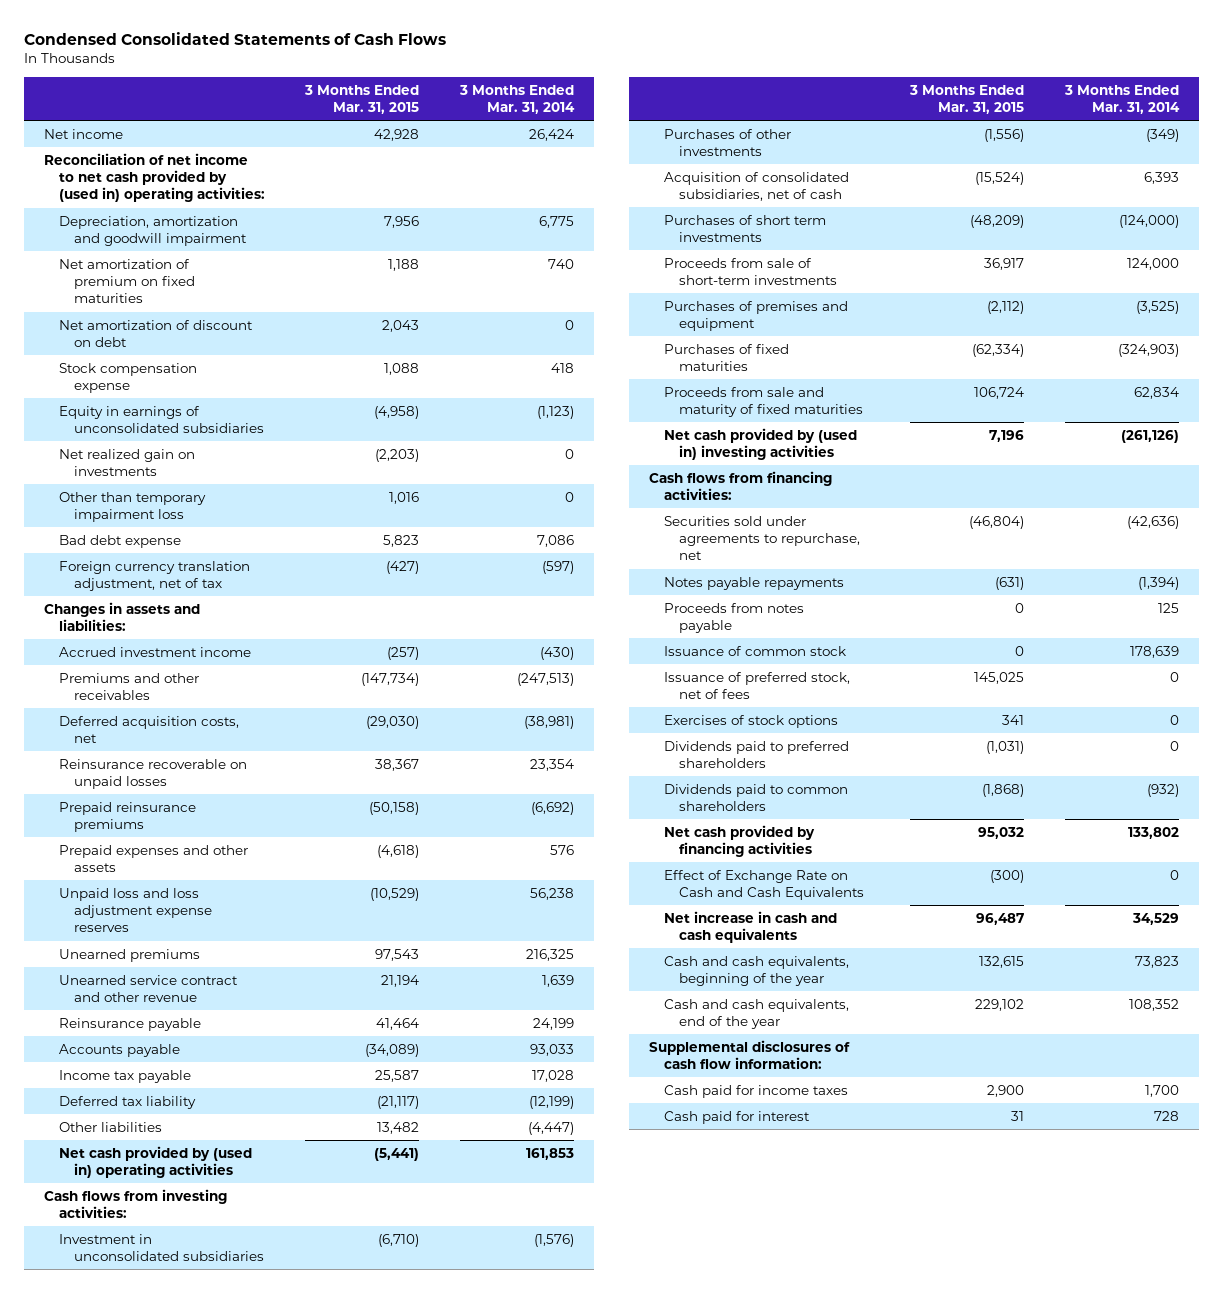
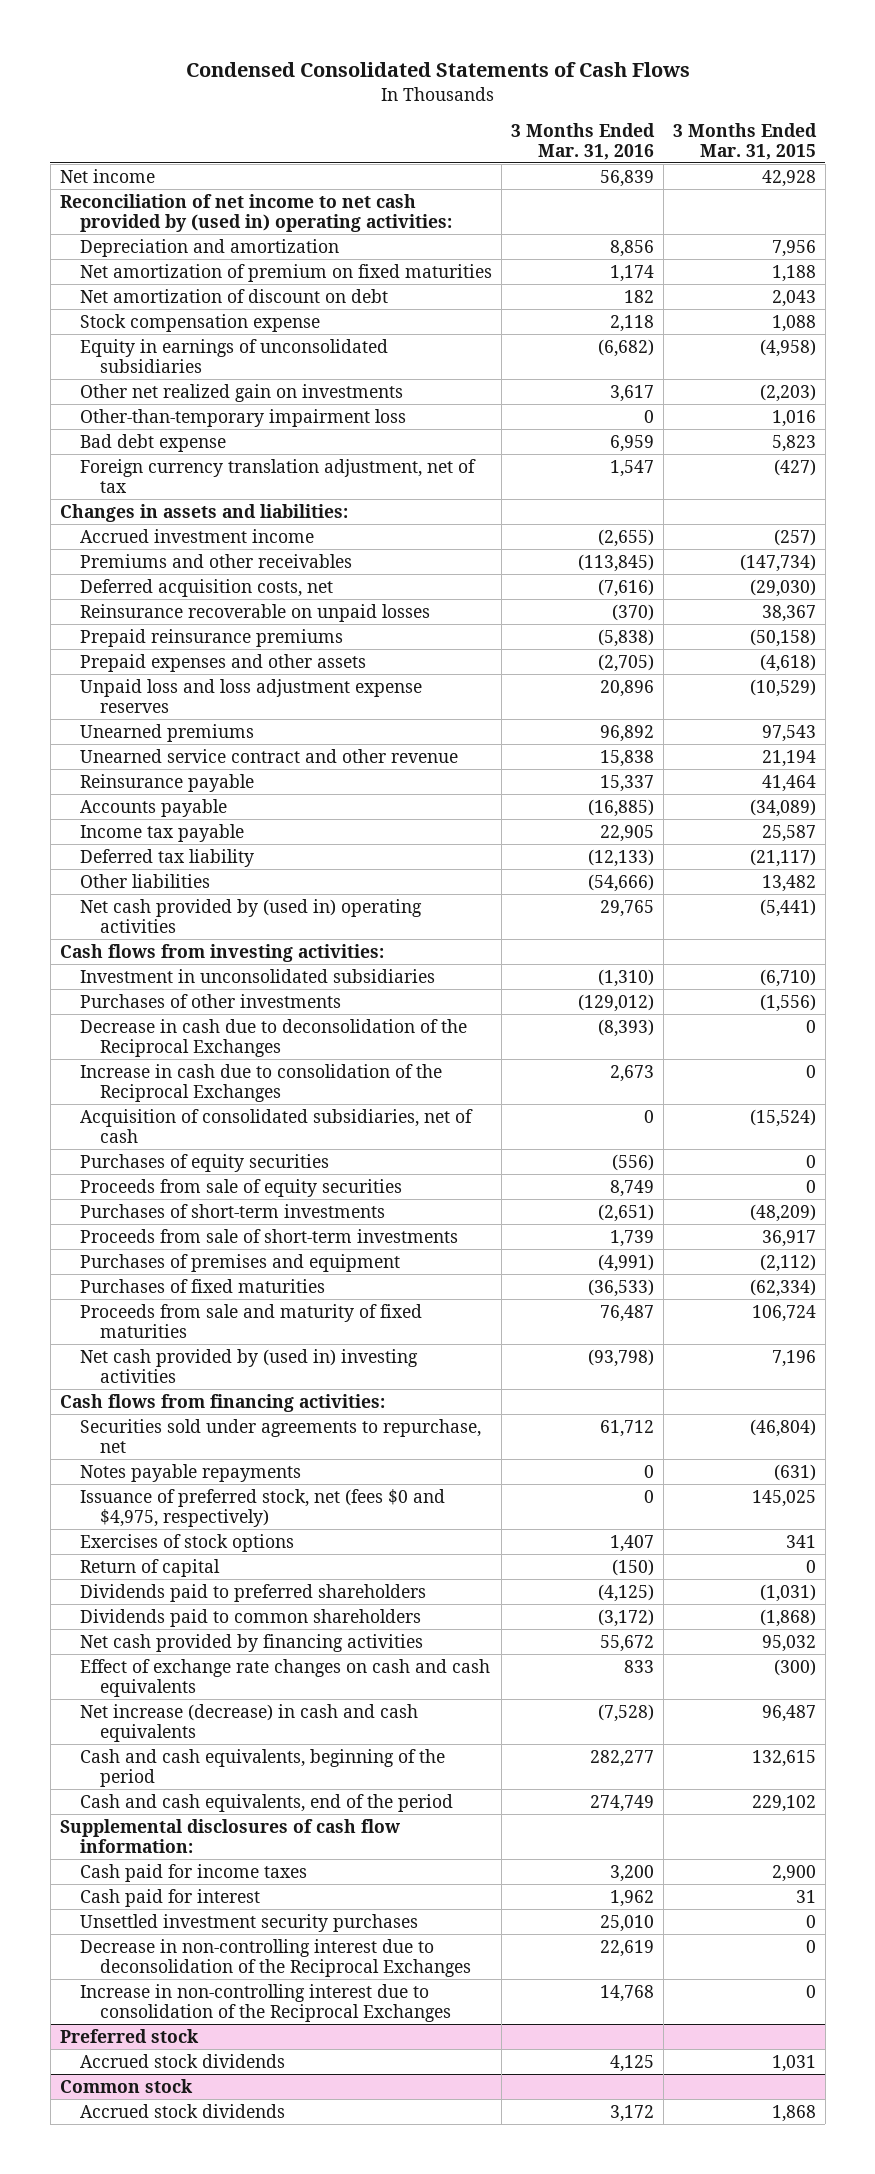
- | 3 Months Ended Mar. 31, 2015 | 3 Months Ended Mar. 31, 2014
+ | 3 Months Ended Mar. 31, 2016 | 3 Months Ended Mar. 31, 2015
- Depreciation, amortization and goodwill impairment | 7,956 | 6,775
+ Depreciation and amortization | 8,856 | 7,956
- Net realized gain on investments | (2,203) | 0
- Other than temporary impairment loss | 1,016 | 0
+ Other net realized gain on investments | 3,617 | (2,203)
+ Other-than-temporary impairment loss | 0 | 1,016
+ Decrease in cash due to deconsolidation of the Reciprocal Exchanges | (8,393) | 0
+ Increase in cash due to consolidation of the Reciprocal Exchanges | 2,673 | 0
- Purchases of short term investments | (48,209) | (124,000)
+ Purchases of equity securities | (556) | 0
+ Proceeds from sale of equity securities | 8,749 | 0
+ Purchases of short-term investments | (2,651) | (48,209)
- Proceeds from notes payable | 0 | 125
- Issuance of common stock | 0 | 178,639
- Issuance of preferred stock, net of fees | 145,025 | 0
+ Issuance of preferred stock, net (fees $0 and $4,975, respectively) | 0 | 145,025
+ Return of capital | (150) | 0
- Effect of Exchange Rate on Cash and Cash Equivalents | (300) | 0
- Net increase in cash and cash equivalents | 96,487 | 34,529
- Cash and cash equivalents, beginning of the year | 132,615 | 73,823
- Cash and cash equivalents, end of the year | 229,102 | 108,352
+ Effect of exchange rate changes on cash and cash equivalents | 833 | (300)
+ Net increase (decrease) in cash and cash equivalents | (7,528) | 96,487
+ Cash and cash equivalents, beginning of the period | 282,277 | 132,615
+ Cash and cash equivalents, end of the period | 274,749 | 229,102
+ Unsettled investment security purchases | 25,010 | 0
+ Decrease in non-controlling interest due to deconsolidation of the Reciprocal Exchanges | 22,619 | 0
+ Increase in non-controlling interest due to consolidation of the Reciprocal Exchanges | 14,768 | 0
+ Preferred stock
+ Accrued stock dividends | 4,125 | 1,031
+ Common stock
+ Accrued stock dividends | 3,172 | 1,868

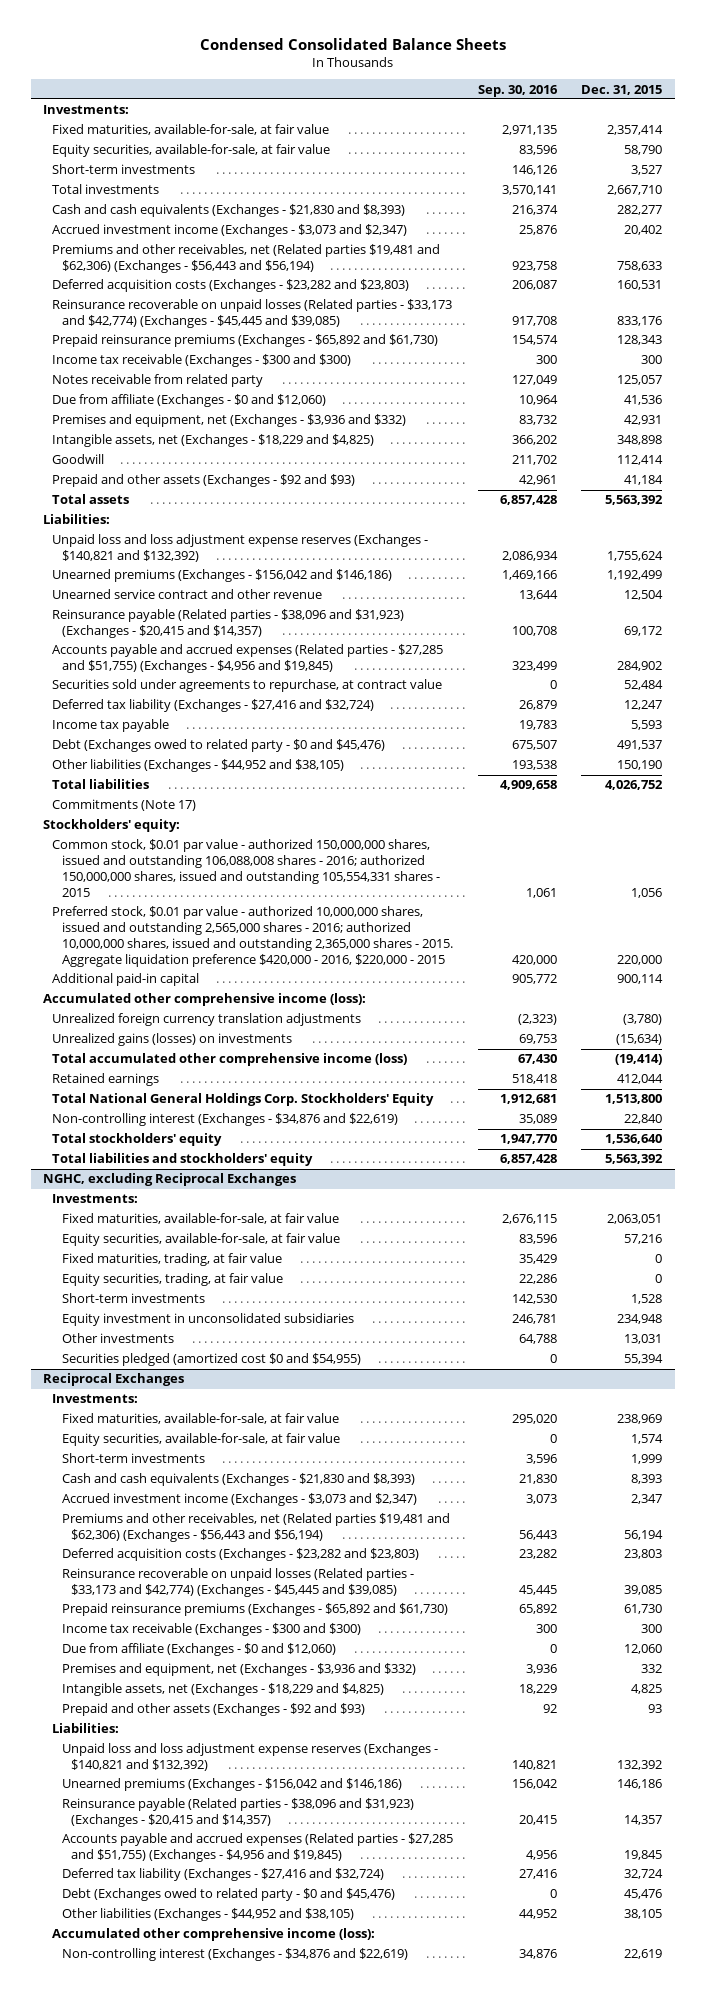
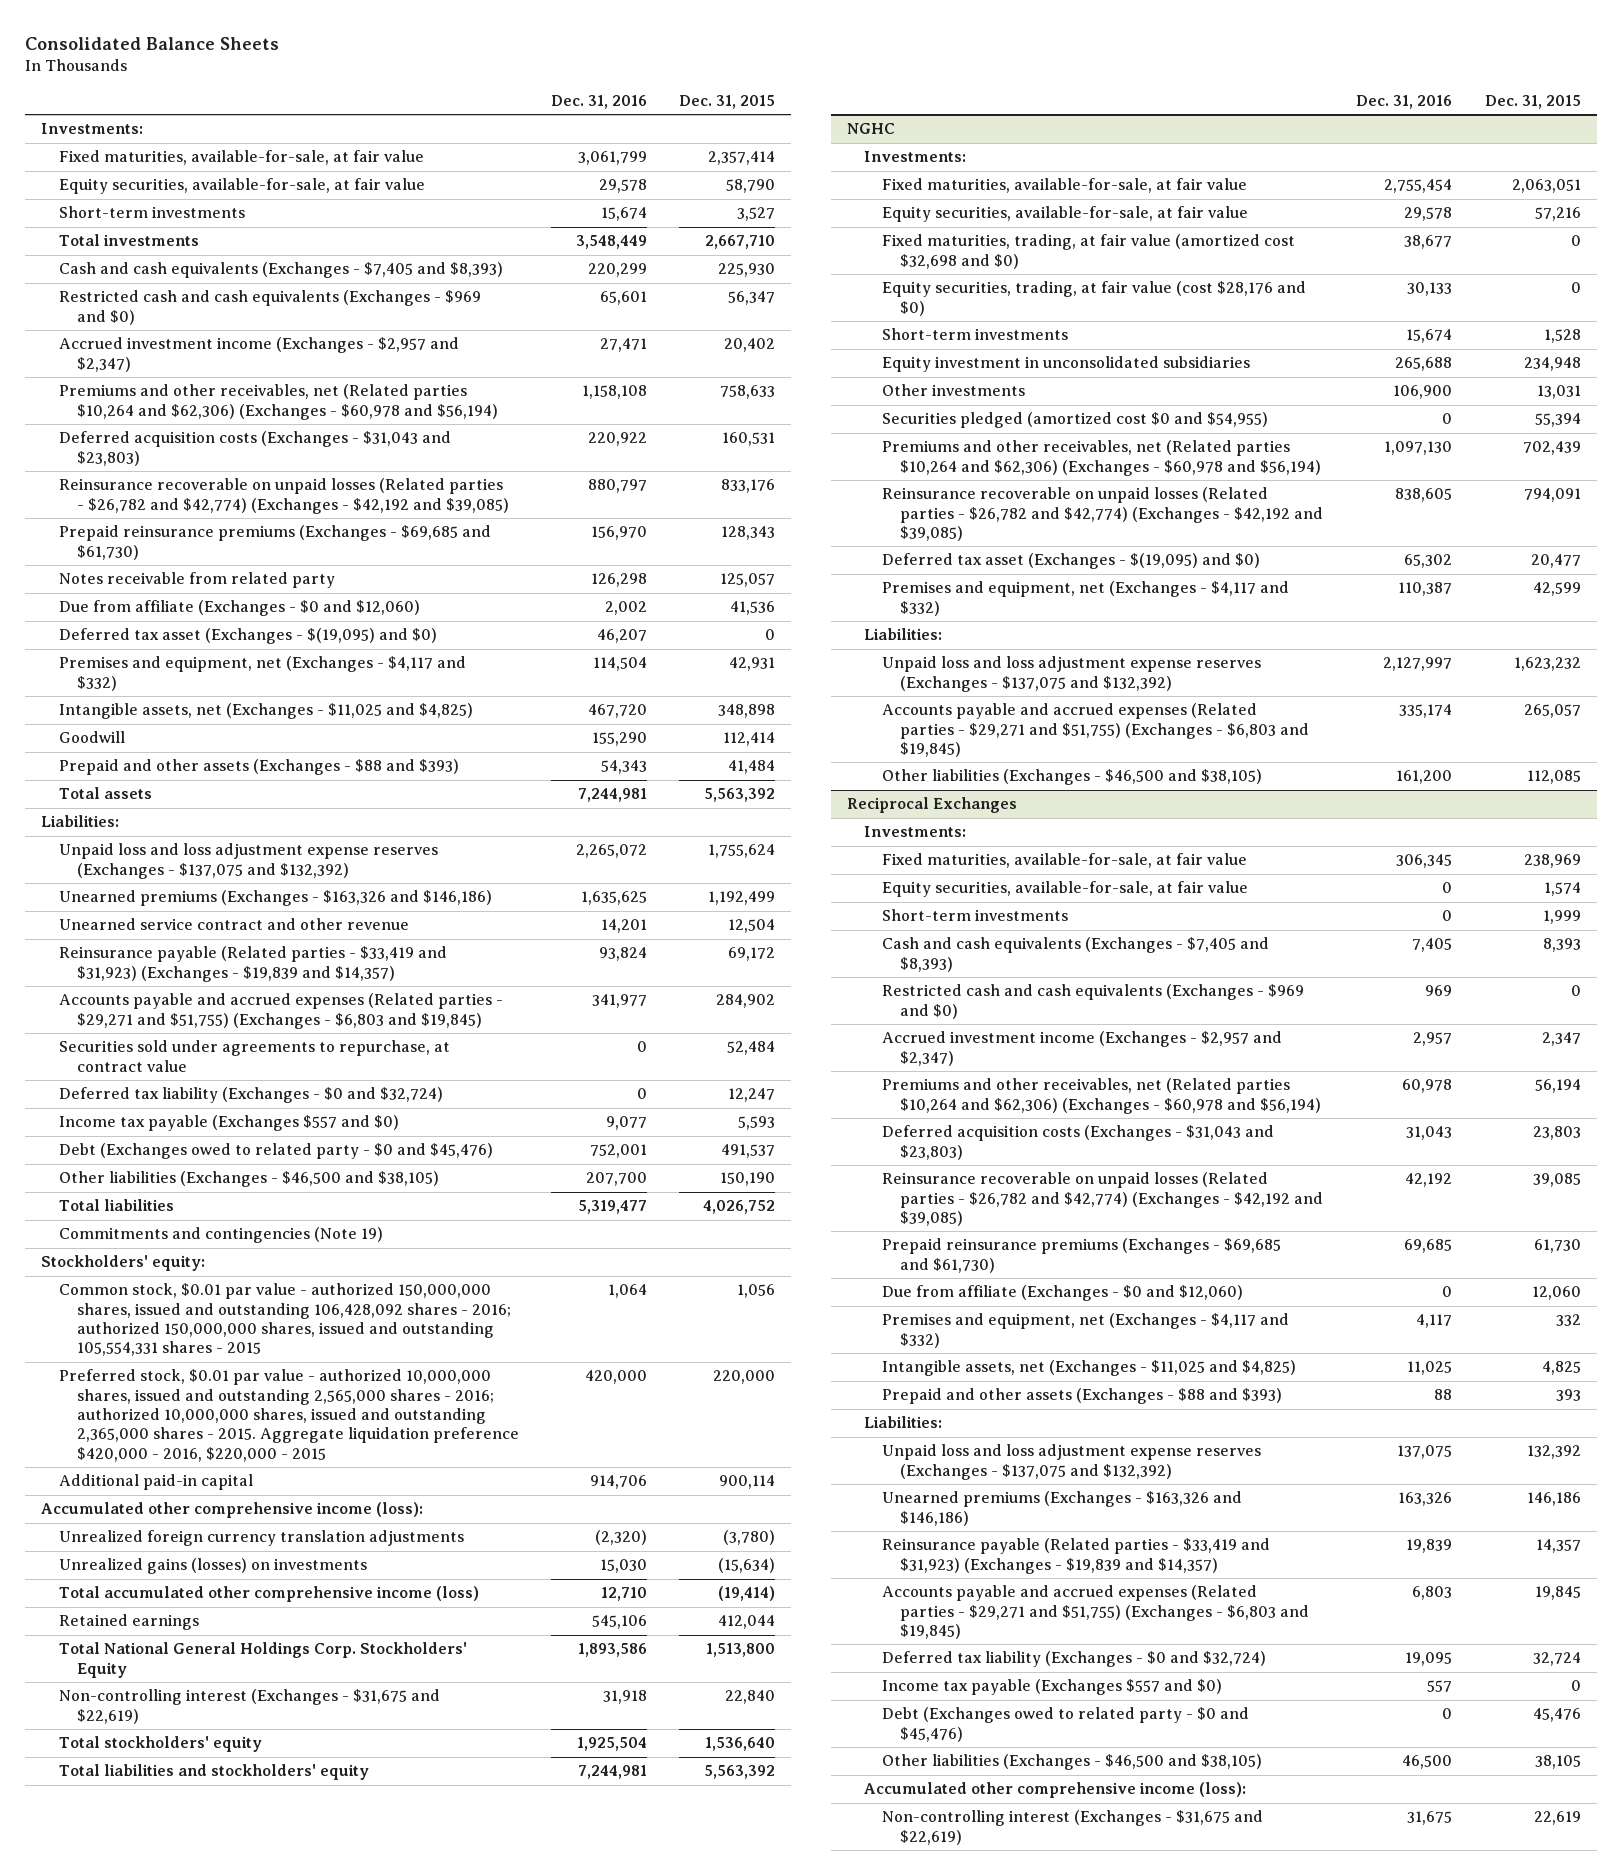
- Condensed Consolidated Balance Sheets
+ Consolidated Balance Sheets
- | Sep. 30, 2016 | Dec. 31, 2015
+ | Dec. 31, 2016 | Dec. 31, 2015
- Cash and cash equivalents (Exchanges - $21,830 and $8,393) | 216,374 | 282,277
- Accrued investment income (Exchanges - $3,073 and $2,347) | 25,876 | 20,402
- Premiums and other receivables, net (Related parties $19,481 and $62,306) (Exchanges - $56,443 and $56,194) | 923,758 | 758,633
- Deferred acquisition costs (Exchanges - $23,282 and $23,803) | 206,087 | 160,531
- Reinsurance recoverable on unpaid losses (Related parties - $33,173 and $42,774) (Exchanges - $45,445 and $39,085) | 917,708 | 833,176
- Prepaid reinsurance premiums (Exchanges - $65,892 and $61,730) | 154,574 | 128,343
- Income tax receivable (Exchanges - $300 and $300) | 300 | 300
+ Cash and cash equivalents (Exchanges - $7,405 and $8,393) | 220,299 | 225,930
+ Restricted cash and cash equivalents (Exchanges - $969 and $0) | 65,601 | 56,347
+ Accrued investment income (Exchanges - $2,957 and $2,347) | 27,471 | 20,402
+ Premiums and other receivables, net (Related parties $10,264 and $62,306) (Exchanges - $60,978 and $56,194) | 1,158,108 | 758,633
+ Deferred acquisition costs (Exchanges - $31,043 and $23,803) | 220,922 | 160,531
+ Reinsurance recoverable on unpaid losses (Related parties - $26,782 and $42,774) (Exchanges - $42,192 and $39,085) | 880,797 | 833,176
+ Prepaid reinsurance premiums (Exchanges - $69,685 and $61,730) | 156,970 | 128,343
- Premises and equipment, net (Exchanges - $3,936 and $332) | 83,732 | 42,931
- Intangible assets, net (Exchanges - $18,229 and $4,825) | 366,202 | 348,898
+ Deferred tax asset (Exchanges - $(19,095) and $0) | 46,207 | 0
+ Premises and equipment, net (Exchanges - $4,117 and $332) | 114,504 | 42,931
+ Intangible assets, net (Exchanges - $11,025 and $4,825) | 467,720 | 348,898
- Prepaid and other assets (Exchanges - $92 and $93) | 42,961 | 41,184
+ Prepaid and other assets (Exchanges - $88 and $393) | 54,343 | 41,484
- Unpaid loss and loss adjustment expense reserves (Exchanges - $140,821 and $132,392) | 2,086,934 | 1,755,624
- Unearned premiums (Exchanges - $156,042 and $146,186) | 1,469,166 | 1,192,499
+ Unpaid loss and loss adjustment expense reserves (Exchanges - $137,075 and $132,392) | 2,265,072 | 1,755,624
+ Unearned premiums (Exchanges - $163,326 and $146,186) | 1,635,625 | 1,192,499
- Reinsurance payable (Related parties - $38,096 and $31,923) (Exchanges - $20,415 and $14,357) | 100,708 | 69,172
- Accounts payable and accrued expenses (Related parties - $27,285 and $51,755) (Exchanges - $4,956 and $19,845) | 323,499 | 284,902
+ Reinsurance payable (Related parties - $33,419 and $31,923) (Exchanges - $19,839 and $14,357) | 93,824 | 69,172
+ Accounts payable and accrued expenses (Related parties - $29,271 and $51,755) (Exchanges - $6,803 and $19,845) | 341,977 | 284,902
- Deferred tax liability (Exchanges - $27,416 and $32,724) | 26,879 | 12,247
- Income tax payable | 19,783 | 5,593
+ Deferred tax liability (Exchanges - $0 and $32,724) | 0 | 12,247
+ Income tax payable (Exchanges $557 and $0) | 9,077 | 5,593
- Other liabilities (Exchanges - $44,952 and $38,105) | 193,538 | 150,190
+ Other liabilities (Exchanges - $46,500 and $38,105) | 207,700 | 150,190
- Commitments (Note 17)
+ Commitments and contingencies (Note 19)
- Common stock, $0.01 par value - authorized 150,000,000 shares, issued and outstanding 106,088,008 shares - 2016; authorized 150,000,000 shares, issued and outstanding 105,554,331 shares - 2015 | 1,061 | 1,056
+ Common stock, $0.01 par value - authorized 150,000,000 shares, issued and outstanding 106,428,092 shares - 2016; authorized 150,000,000 shares, issued and outstanding 105,554,331 shares - 2015 | 1,064 | 1,056
- Non-controlling interest (Exchanges - $34,876 and $22,619) | 35,089 | 22,840
+ Non-controlling interest (Exchanges - $31,675 and $22,619) | 31,918 | 22,840
- NGHC, excluding Reciprocal Exchanges
+ NGHC
- Fixed maturities, trading, at fair value | 35,429 | 0
- Equity securities, trading, at fair value | 22,286 | 0
+ Fixed maturities, trading, at fair value (amortized cost $32,698 and $0) | 38,677 | 0
+ Equity securities, trading, at fair value (cost $28,176 and $0) | 30,133 | 0
+ Premiums and other receivables, net (Related parties $10,264 and $62,306) (Exchanges - $60,978 and $56,194) | 1,097,130 | 702,439
+ Reinsurance recoverable on unpaid losses (Related parties - $26,782 and $42,774) (Exchanges - $42,192 and $39,085) | 838,605 | 794,091
+ Deferred tax asset (Exchanges - $(19,095) and $0) | 65,302 | 20,477
+ Premises and equipment, net (Exchanges - $4,117 and $332) | 110,387 | 42,599
+ Liabilities:
+ Unpaid loss and loss adjustment expense reserves (Exchanges - $137,075 and $132,392) | 2,127,997 | 1,623,232
+ Accounts payable and accrued expenses (Related parties - $29,271 and $51,755) (Exchanges - $6,803 and $19,845) | 335,174 | 265,057
+ Other liabilities (Exchanges - $46,500 and $38,105) | 161,200 | 112,085
@ Reciprocal Exchanges
- Cash and cash equivalents (Exchanges - $21,830 and $8,393) | 21,830 | 8,393
- Accrued investment income (Exchanges - $3,073 and $2,347) | 3,073 | 2,347
- Premiums and other receivables, net (Related parties $19,481 and $62,306) (Exchanges - $56,443 and $56,194) | 56,443 | 56,194
- Deferred acquisition costs (Exchanges - $23,282 and $23,803) | 23,282 | 23,803
- Reinsurance recoverable on unpaid losses (Related parties - $33,173 and $42,774) (Exchanges - $45,445 and $39,085) | 45,445 | 39,085
- Prepaid reinsurance premiums (Exchanges - $65,892 and $61,730) | 65,892 | 61,730
- Income tax receivable (Exchanges - $300 and $300) | 300 | 300
+ Cash and cash equivalents (Exchanges - $7,405 and $8,393) | 7,405 | 8,393
+ Restricted cash and cash equivalents (Exchanges - $969 and $0) | 969 | 0
+ Accrued investment income (Exchanges - $2,957 and $2,347) | 2,957 | 2,347
+ Premiums and other receivables, net (Related parties $10,264 and $62,306) (Exchanges - $60,978 and $56,194) | 60,978 | 56,194
+ Deferred acquisition costs (Exchanges - $31,043 and $23,803) | 31,043 | 23,803
+ Reinsurance recoverable on unpaid losses (Related parties - $26,782 and $42,774) (Exchanges - $42,192 and $39,085) | 42,192 | 39,085
+ Prepaid reinsurance premiums (Exchanges - $69,685 and $61,730) | 69,685 | 61,730
- Premises and equipment, net (Exchanges - $3,936 and $332) | 3,936 | 332
- Intangible assets, net (Exchanges - $18,229 and $4,825) | 18,229 | 4,825
- Prepaid and other assets (Exchanges - $92 and $93) | 92 | 93
+ Premises and equipment, net (Exchanges - $4,117 and $332) | 4,117 | 332
+ Intangible assets, net (Exchanges - $11,025 and $4,825) | 11,025 | 4,825
+ Prepaid and other assets (Exchanges - $88 and $393) | 88 | 393
- Unpaid loss and loss adjustment expense reserves (Exchanges - $140,821 and $132,392) | 140,821 | 132,392
- Unearned premiums (Exchanges - $156,042 and $146,186) | 156,042 | 146,186
- Reinsurance payable (Related parties - $38,096 and $31,923) (Exchanges - $20,415 and $14,357) | 20,415 | 14,357
- Accounts payable and accrued expenses (Related parties - $27,285 and $51,755) (Exchanges - $4,956 and $19,845) | 4,956 | 19,845
- Deferred tax liability (Exchanges - $27,416 and $32,724) | 27,416 | 32,724
+ Unpaid loss and loss adjustment expense reserves (Exchanges - $137,075 and $132,392) | 137,075 | 132,392
+ Unearned premiums (Exchanges - $163,326 and $146,186) | 163,326 | 146,186
+ Reinsurance payable (Related parties - $33,419 and $31,923) (Exchanges - $19,839 and $14,357) | 19,839 | 14,357
+ Accounts payable and accrued expenses (Related parties - $29,271 and $51,755) (Exchanges - $6,803 and $19,845) | 6,803 | 19,845
+ Deferred tax liability (Exchanges - $0 and $32,724) | 19,095 | 32,724
+ Income tax payable (Exchanges $557 and $0) | 557 | 0
- Other liabilities (Exchanges - $44,952 and $38,105) | 44,952 | 38,105
+ Other liabilities (Exchanges - $46,500 and $38,105) | 46,500 | 38,105
- Non-controlling interest (Exchanges - $34,876 and $22,619) | 34,876 | 22,619
+ Non-controlling interest (Exchanges - $31,675 and $22,619) | 31,675 | 22,619

